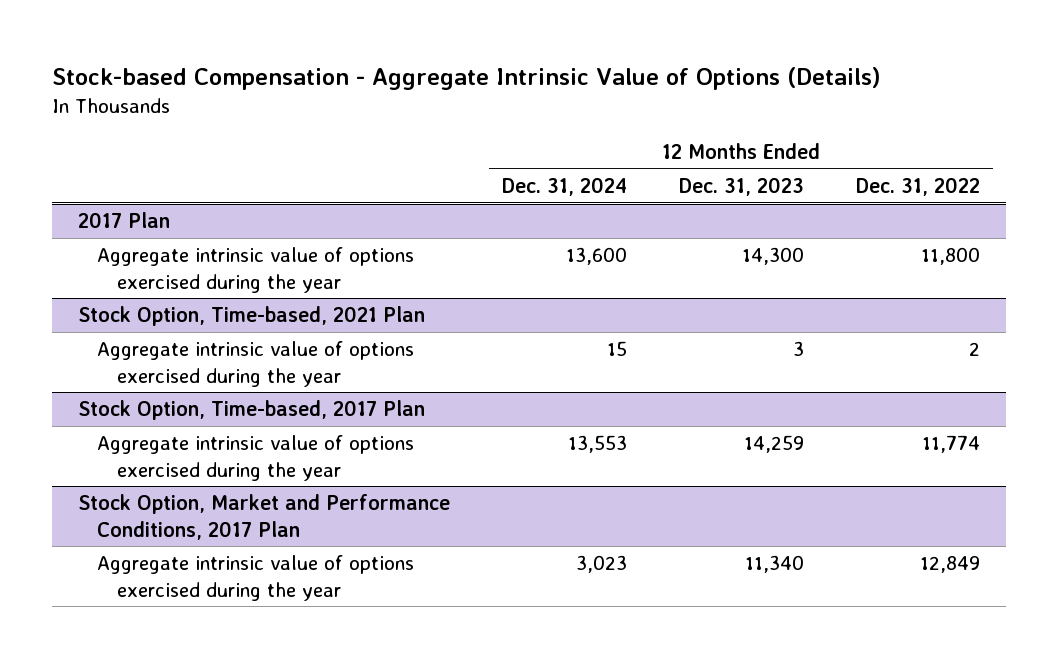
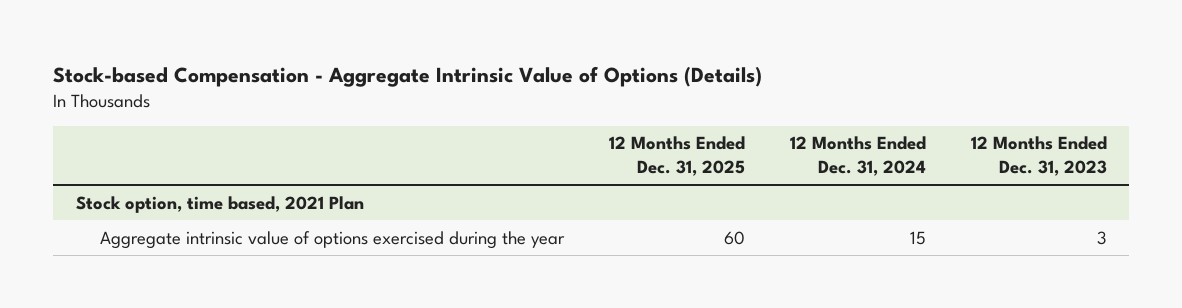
- | 12 Months Ended Dec. 31, 2024 | 12 Months Ended Dec. 31, 2023 | 12 Months Ended Dec. 31, 2022
+ | 12 Months Ended Dec. 31, 2025 | 12 Months Ended Dec. 31, 2024 | 12 Months Ended Dec. 31, 2023
- 2017 Plan
- Aggregate intrinsic value of options exercised during the year | 13,600 | 14,300 | 11,800
- Stock Option, Time-based, 2021 Plan
+ Stock option, time based, 2021 Plan
- Stock Option, Time-based, 2017 Plan
- Aggregate intrinsic value of options exercised during the year | 13,553 | 14,259 | 11,774
- Stock Option, Market and Performance Conditions, 2017 Plan
- Aggregate intrinsic value of options exercised during the year | 3,023 | 11,340 | 12,849

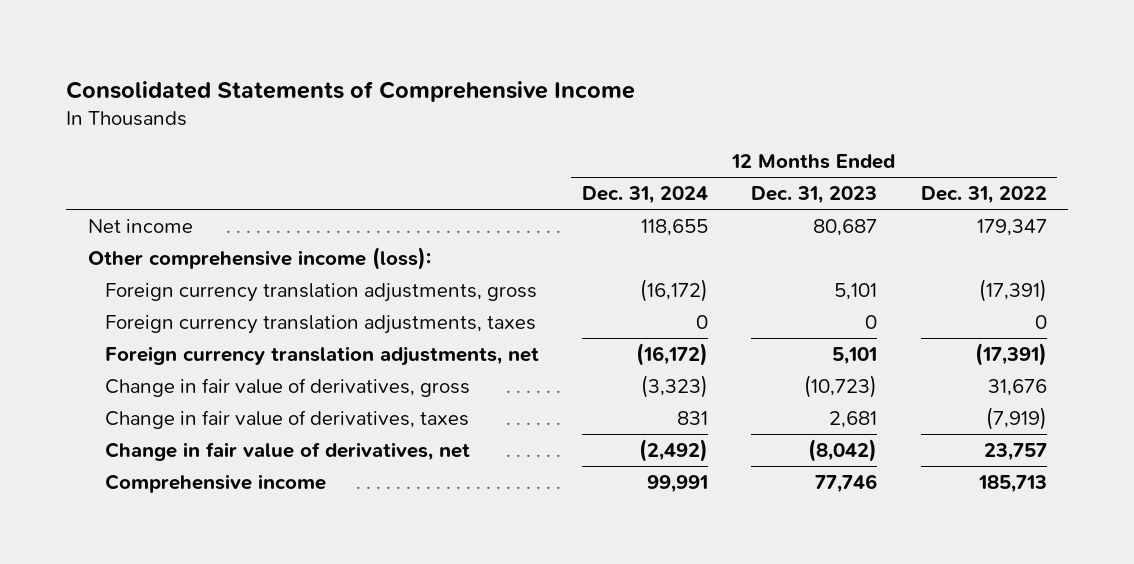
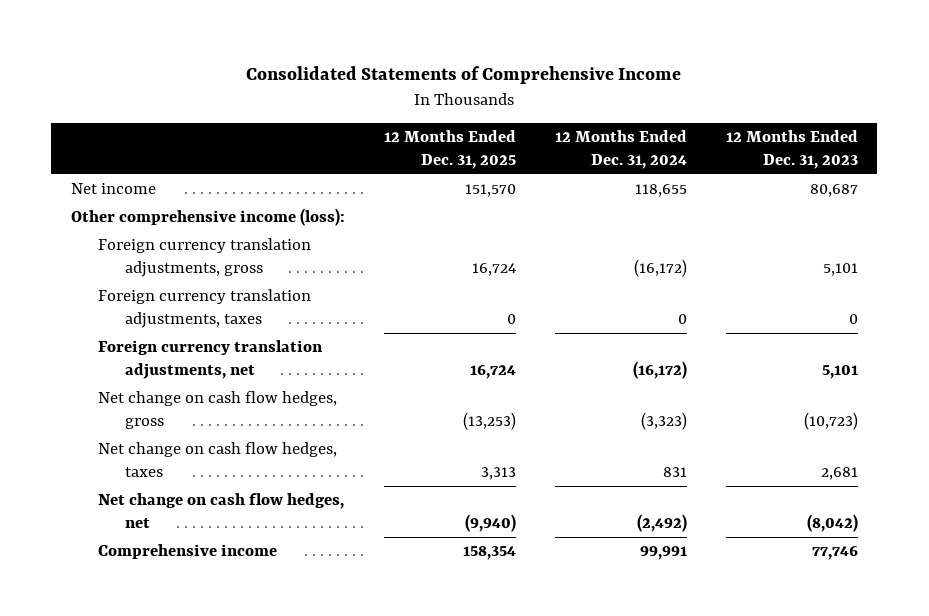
- | 12 Months Ended Dec. 31, 2024 | 12 Months Ended Dec. 31, 2023 | 12 Months Ended Dec. 31, 2022
+ | 12 Months Ended Dec. 31, 2025 | 12 Months Ended Dec. 31, 2024 | 12 Months Ended Dec. 31, 2023
- Change in fair value of derivatives, gross | (3,323) | (10,723) | 31,676
- Change in fair value of derivatives, taxes | 831 | 2,681 | (7,919)
- Change in fair value of derivatives, net | (2,492) | (8,042) | 23,757
+ Net change on cash flow hedges, gross | (13,253) | (3,323) | (10,723)
+ Net change on cash flow hedges, taxes | 3,313 | 831 | 2,681
+ Net change on cash flow hedges, net | (9,940) | (2,492) | (8,042)

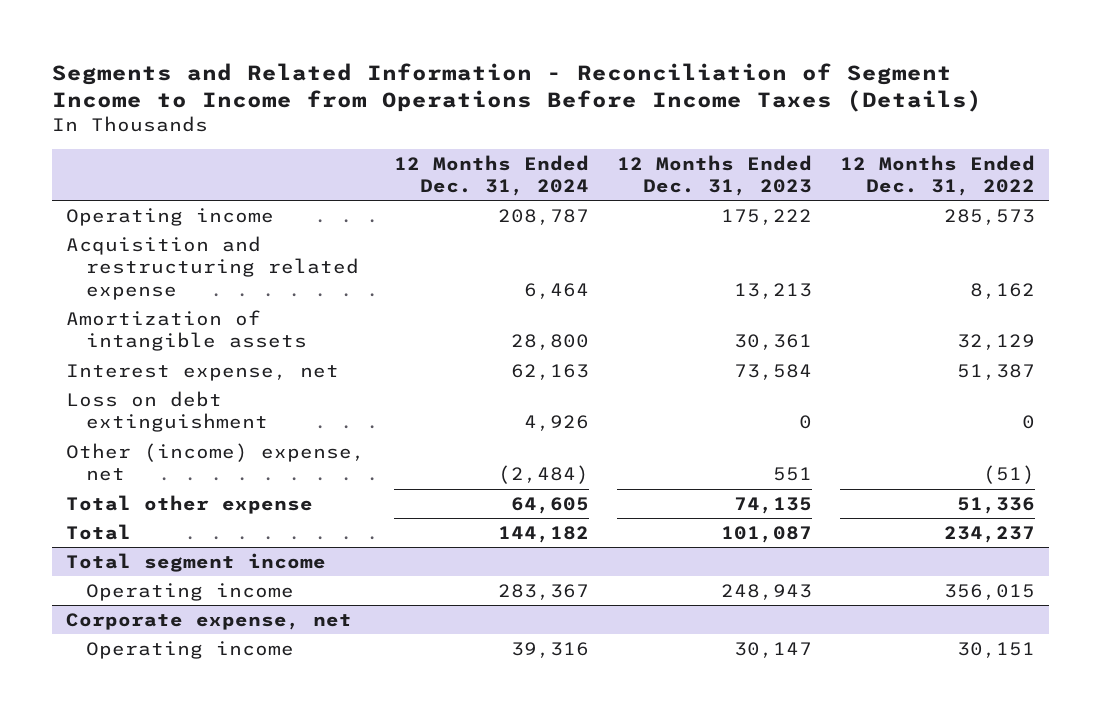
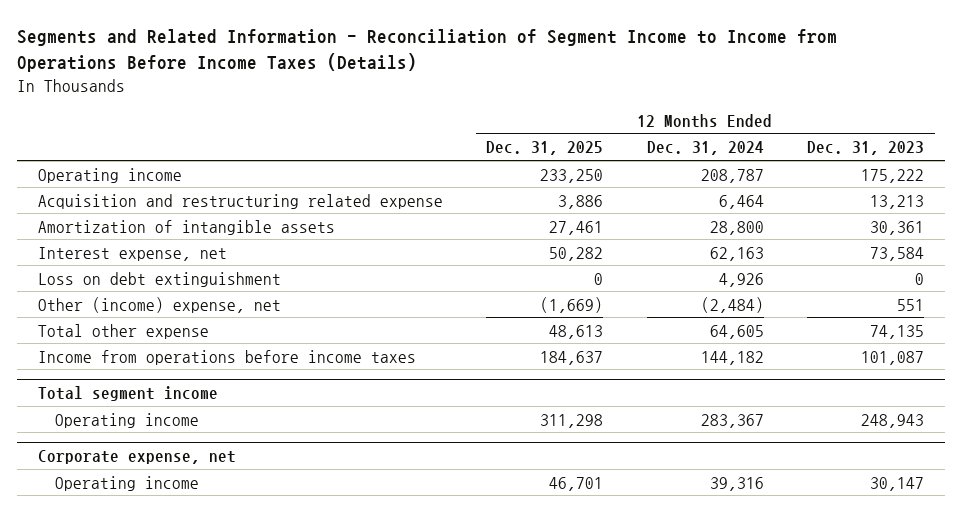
- | 12 Months Ended Dec. 31, 2024 | 12 Months Ended Dec. 31, 2023 | 12 Months Ended Dec. 31, 2022
+ | 12 Months Ended Dec. 31, 2025 | 12 Months Ended Dec. 31, 2024 | 12 Months Ended Dec. 31, 2023
- Total | 144,182 | 101,087 | 234,237
+ Income from operations before income taxes | 184,637 | 144,182 | 101,087

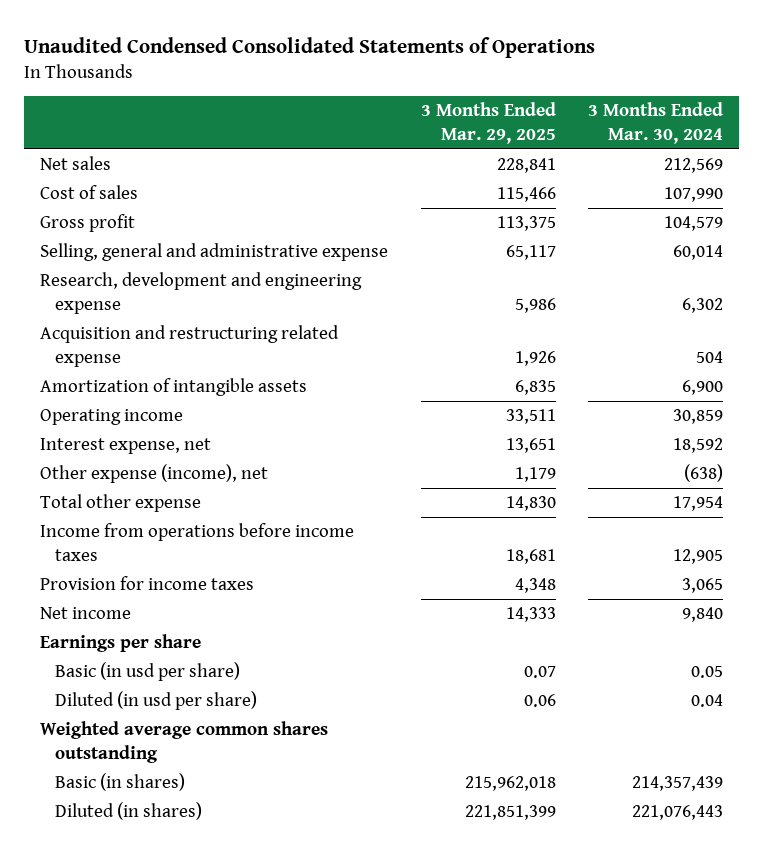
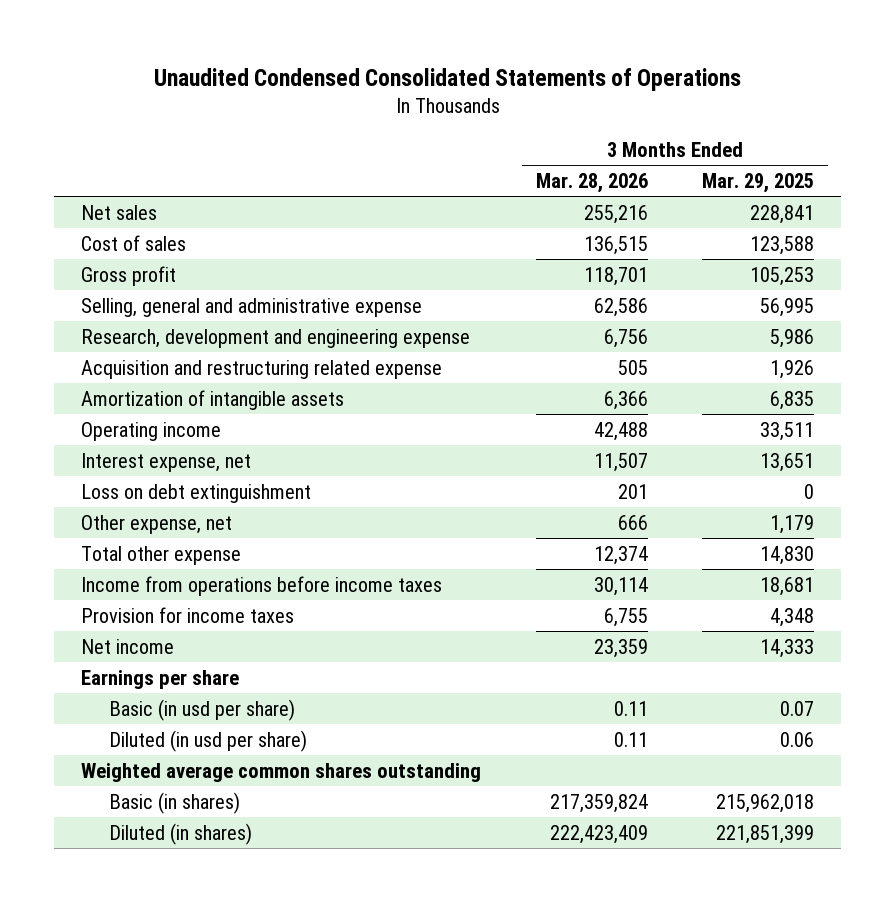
- | 3 Months Ended Mar. 29, 2025 | 3 Months Ended Mar. 30, 2024
+ | 3 Months Ended Mar. 28, 2026 | 3 Months Ended Mar. 29, 2025
- Cost of sales | 115,466 | 107,990
- Gross profit | 113,375 | 104,579
- Selling, general and administrative expense | 65,117 | 60,014
+ Cost of sales | 136,515 | 123,588
+ Gross profit | 118,701 | 105,253
+ Selling, general and administrative expense | 62,586 | 56,995
- Other expense (income), net | 1,179 | (638)
+ Loss on debt extinguishment | 201 | 0
+ Other expense, net | 666 | 1,179

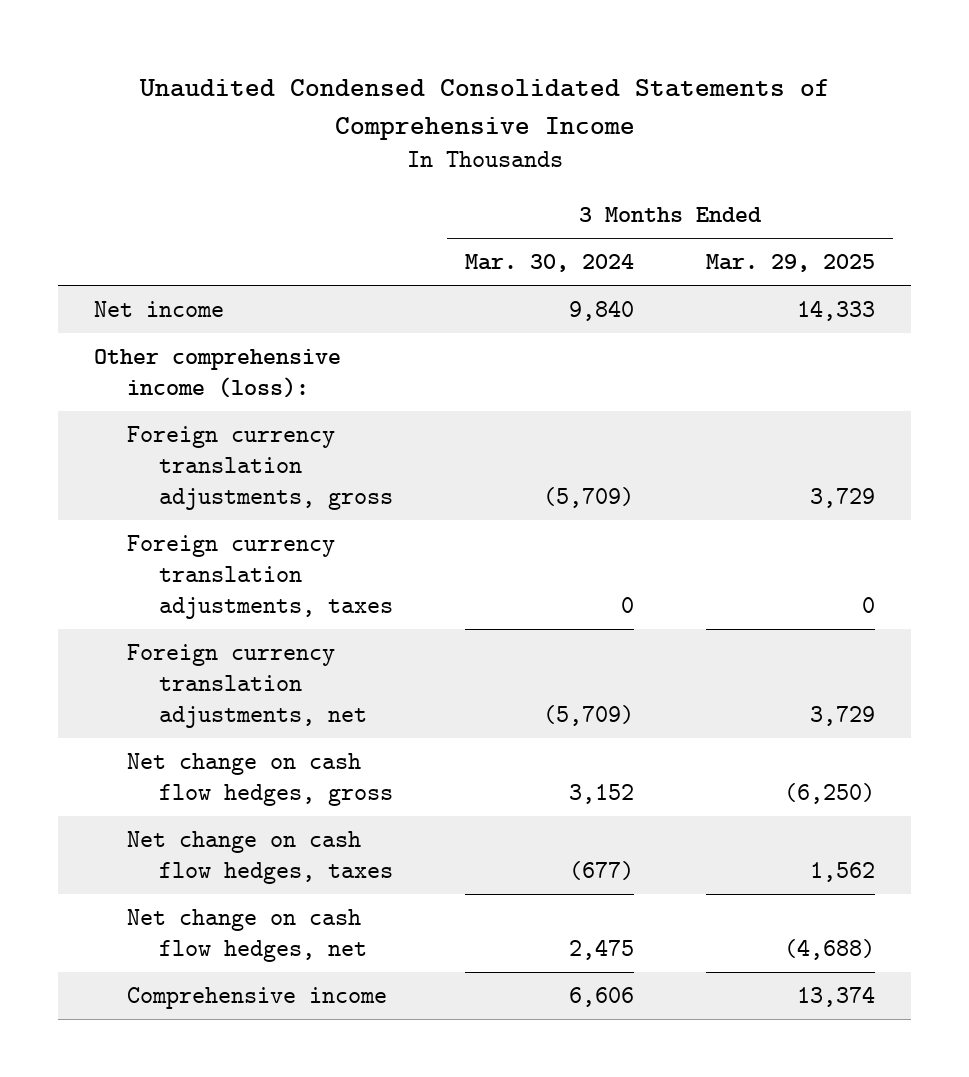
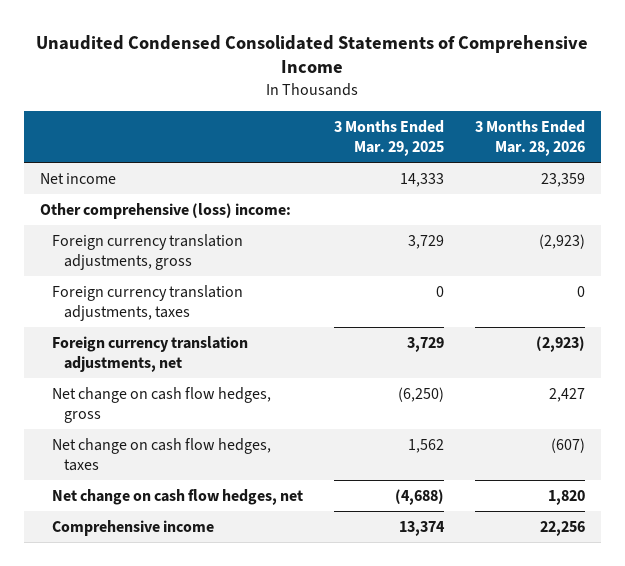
- | 3 Months Ended Mar. 30, 2024 | 3 Months Ended Mar. 29, 2025
+ | 3 Months Ended Mar. 29, 2025 | 3 Months Ended Mar. 28, 2026
- Other comprehensive income (loss):
+ Other comprehensive (loss) income:

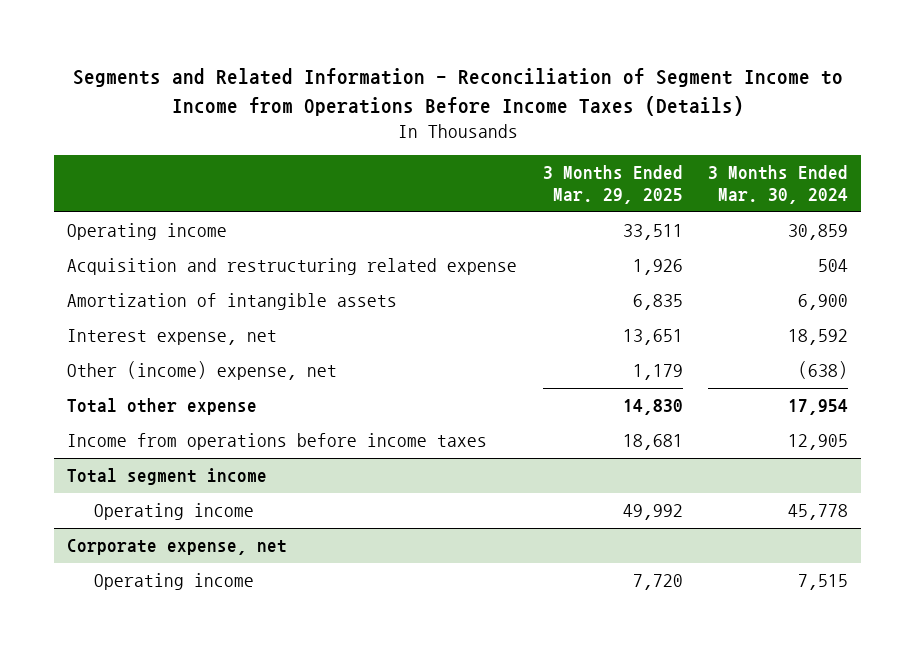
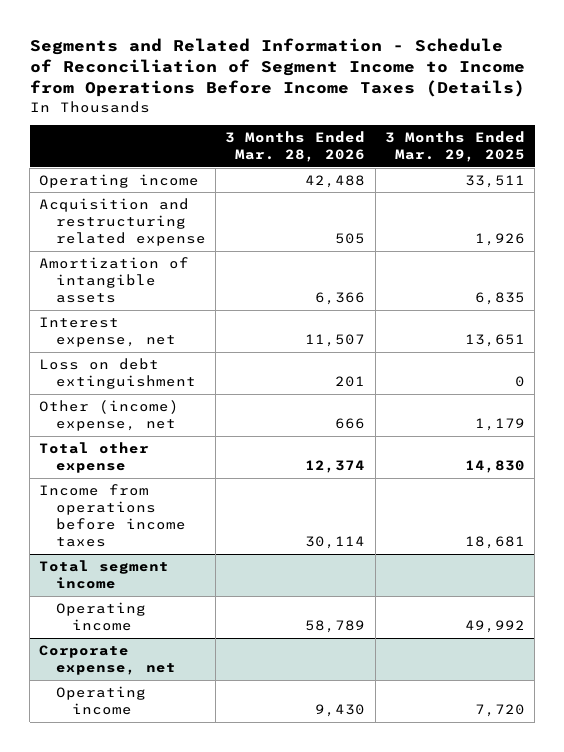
- Segments and Related Information - Reconciliation of Segment Income to Income from Operations Before Income Taxes (Details)
+ Segments and Related Information - Schedule of Reconciliation of Segment Income to Income from Operations Before Income Taxes (Details)
- | 3 Months Ended Mar. 29, 2025 | 3 Months Ended Mar. 30, 2024
+ | 3 Months Ended Mar. 28, 2026 | 3 Months Ended Mar. 29, 2025
+ Loss on debt extinguishment | 201 | 0

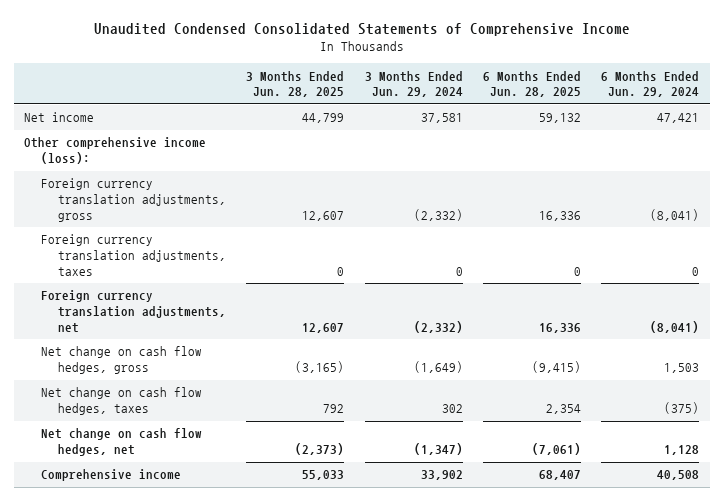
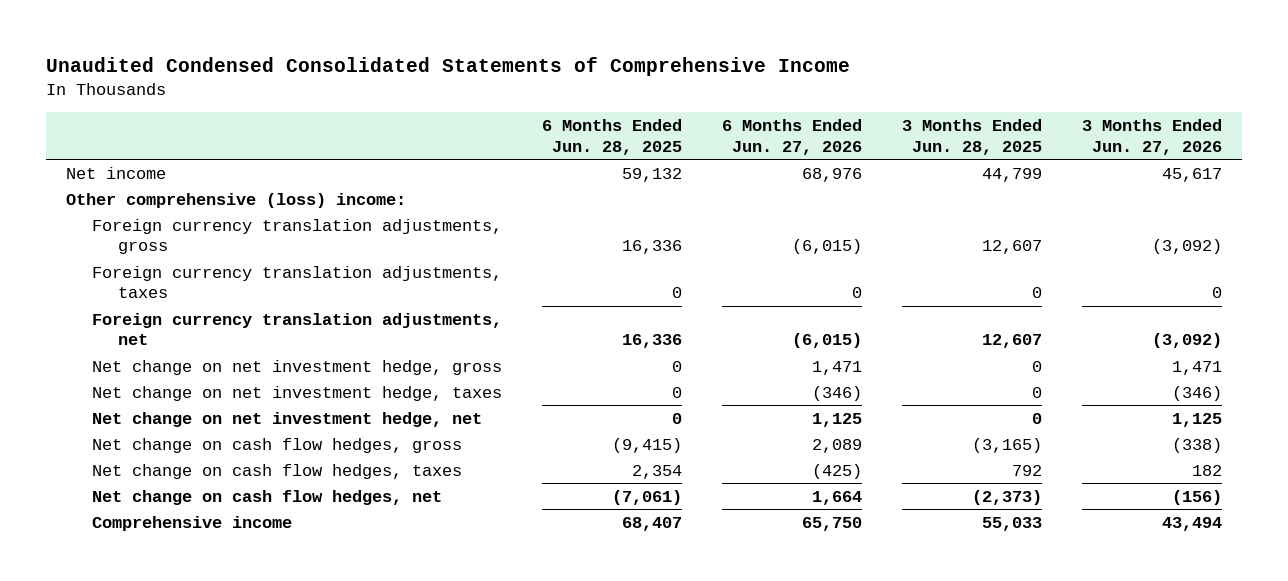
- | 3 Months Ended Jun. 28, 2025 | 3 Months Ended Jun. 29, 2024 | 6 Months Ended Jun. 28, 2025 | 6 Months Ended Jun. 29, 2024
+ | 6 Months Ended Jun. 28, 2025 | 6 Months Ended Jun. 27, 2026 | 3 Months Ended Jun. 28, 2025 | 3 Months Ended Jun. 27, 2026
- Other comprehensive income (loss):
+ Other comprehensive (loss) income:
+ Net change on net investment hedge, gross | 0 | 1,471 | 0 | 1,471
+ Net change on net investment hedge, taxes | 0 | (346) | 0 | (346)
+ Net change on net investment hedge, net | 0 | 1,125 | 0 | 1,125

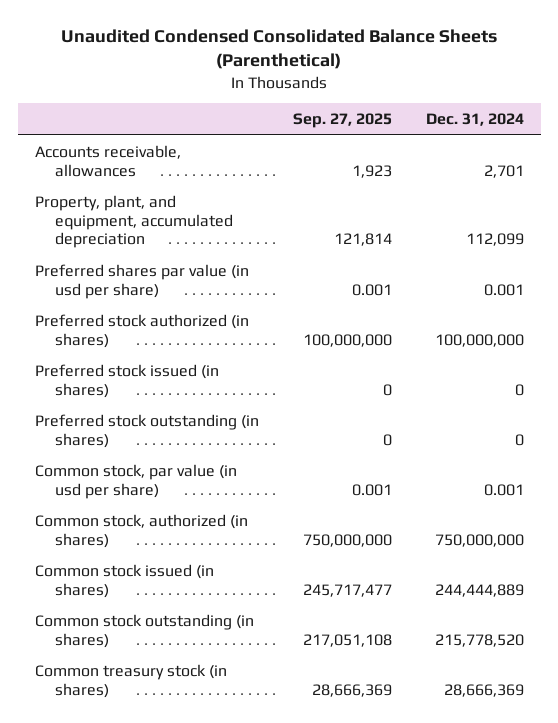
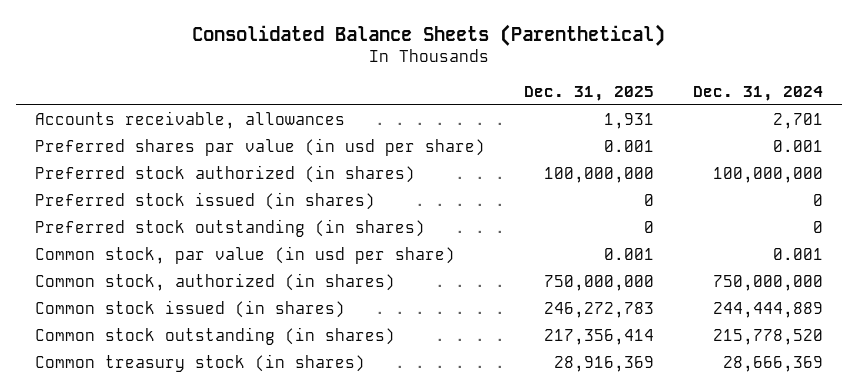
- Unaudited Condensed Consolidated Balance Sheets (Parenthetical)
+ Consolidated Balance Sheets (Parenthetical)
- | Sep. 27, 2025 | Dec. 31, 2024
+ | Dec. 31, 2025 | Dec. 31, 2024
- Property, plant, and equipment, accumulated depreciation | 121,814 | 112,099

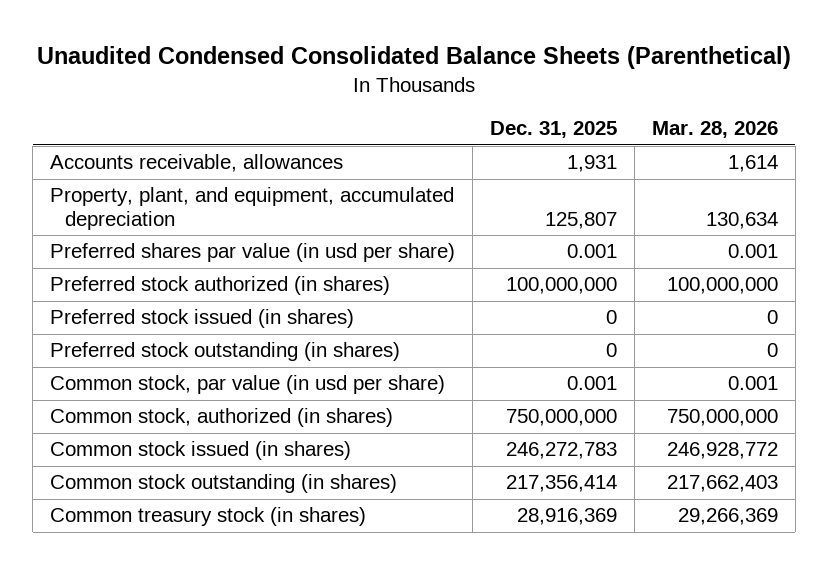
- Consolidated Balance Sheets (Parenthetical)
+ Unaudited Condensed Consolidated Balance Sheets (Parenthetical)
- | Dec. 31, 2025 | Dec. 31, 2024
+ | Dec. 31, 2025 | Mar. 28, 2026
+ Property, plant, and equipment, accumulated depreciation | 125,807 | 130,634

